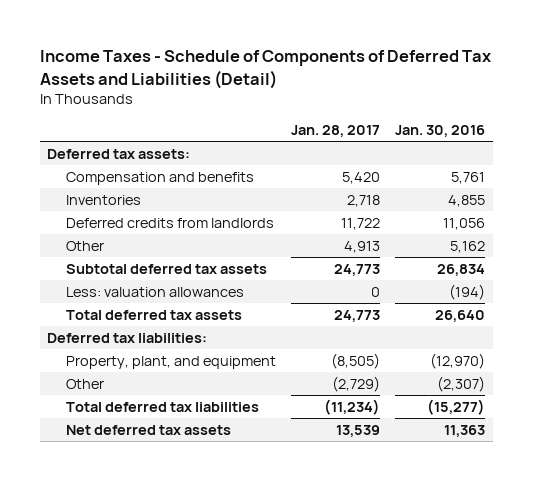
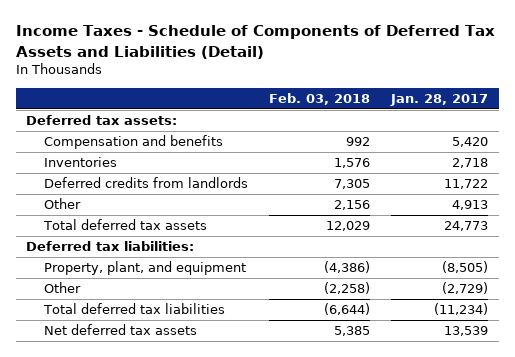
- | Jan. 28, 2017 | Jan. 30, 2016
+ | Feb. 03, 2018 | Jan. 28, 2017
- Subtotal deferred tax assets | 24,773 | 26,834
- Less: valuation allowances | 0 | (194)

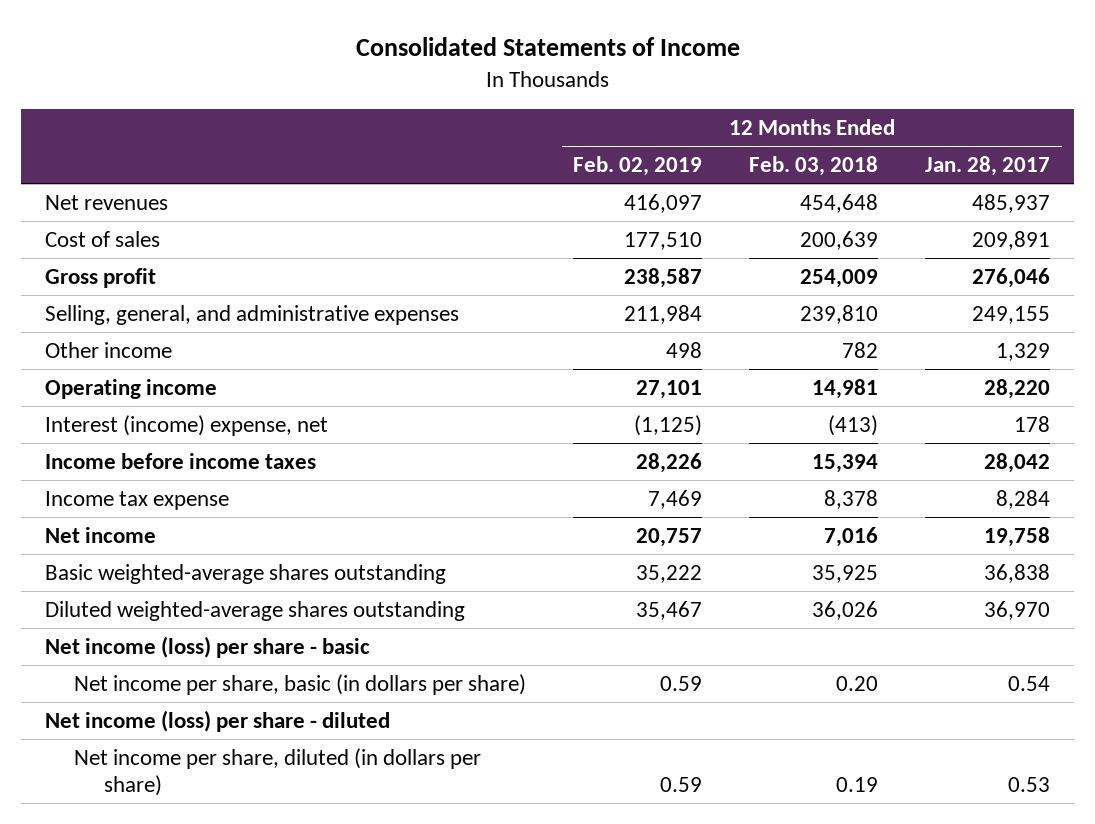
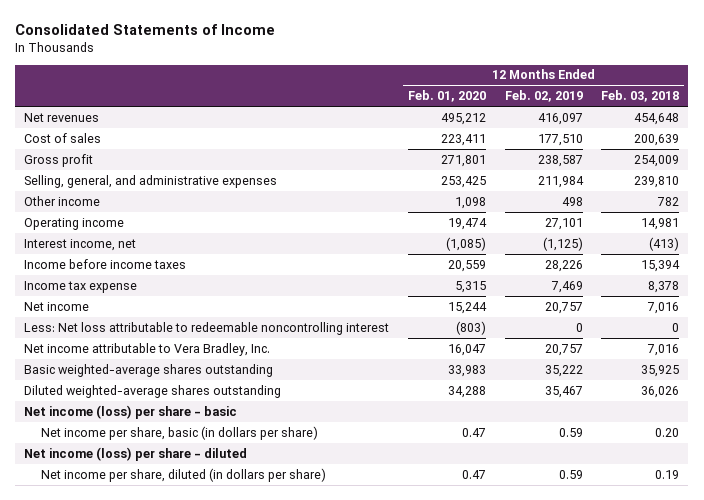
- | 12 Months Ended Feb. 02, 2019 | 12 Months Ended Feb. 03, 2018 | 12 Months Ended Jan. 28, 2017
+ | 12 Months Ended Feb. 01, 2020 | 12 Months Ended Feb. 02, 2019 | 12 Months Ended Feb. 03, 2018
- Interest (income) expense, net | (1,125) | (413) | 178
+ Interest income, net | (1,085) | (1,125) | (413)
+ Less: Net loss attributable to redeemable noncontrolling interest | (803) | 0 | 0
+ Net income attributable to Vera Bradley, Inc. | 16,047 | 20,757 | 7,016

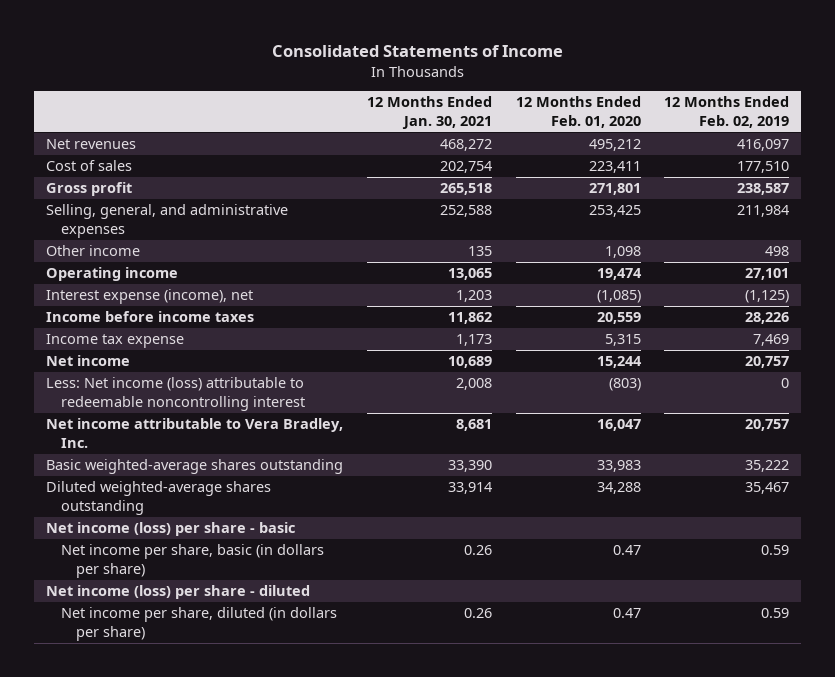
- | 12 Months Ended Feb. 01, 2020 | 12 Months Ended Feb. 02, 2019 | 12 Months Ended Feb. 03, 2018
+ | 12 Months Ended Jan. 30, 2021 | 12 Months Ended Feb. 01, 2020 | 12 Months Ended Feb. 02, 2019
- Interest income, net | (1,085) | (1,125) | (413)
+ Interest expense (income), net | 1,203 | (1,085) | (1,125)
- Less: Net loss attributable to redeemable noncontrolling interest | (803) | 0 | 0
+ Less: Net income (loss) attributable to redeemable noncontrolling interest | 2,008 | (803) | 0

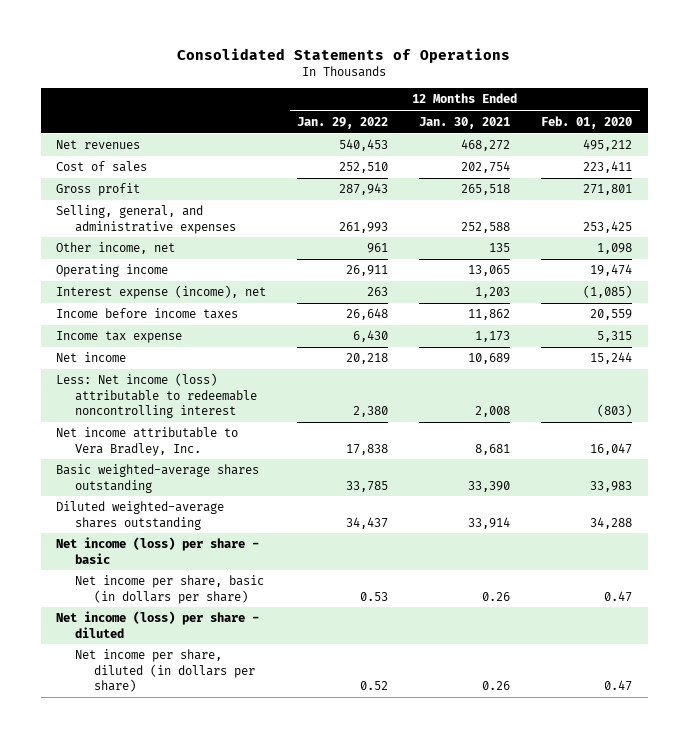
- Consolidated Statements of Income
+ Consolidated Statements of Operations
- | 12 Months Ended Jan. 30, 2021 | 12 Months Ended Feb. 01, 2020 | 12 Months Ended Feb. 02, 2019
+ | 12 Months Ended Jan. 29, 2022 | 12 Months Ended Jan. 30, 2021 | 12 Months Ended Feb. 01, 2020
- Other income | 135 | 1,098 | 498
+ Other income, net | 961 | 135 | 1,098

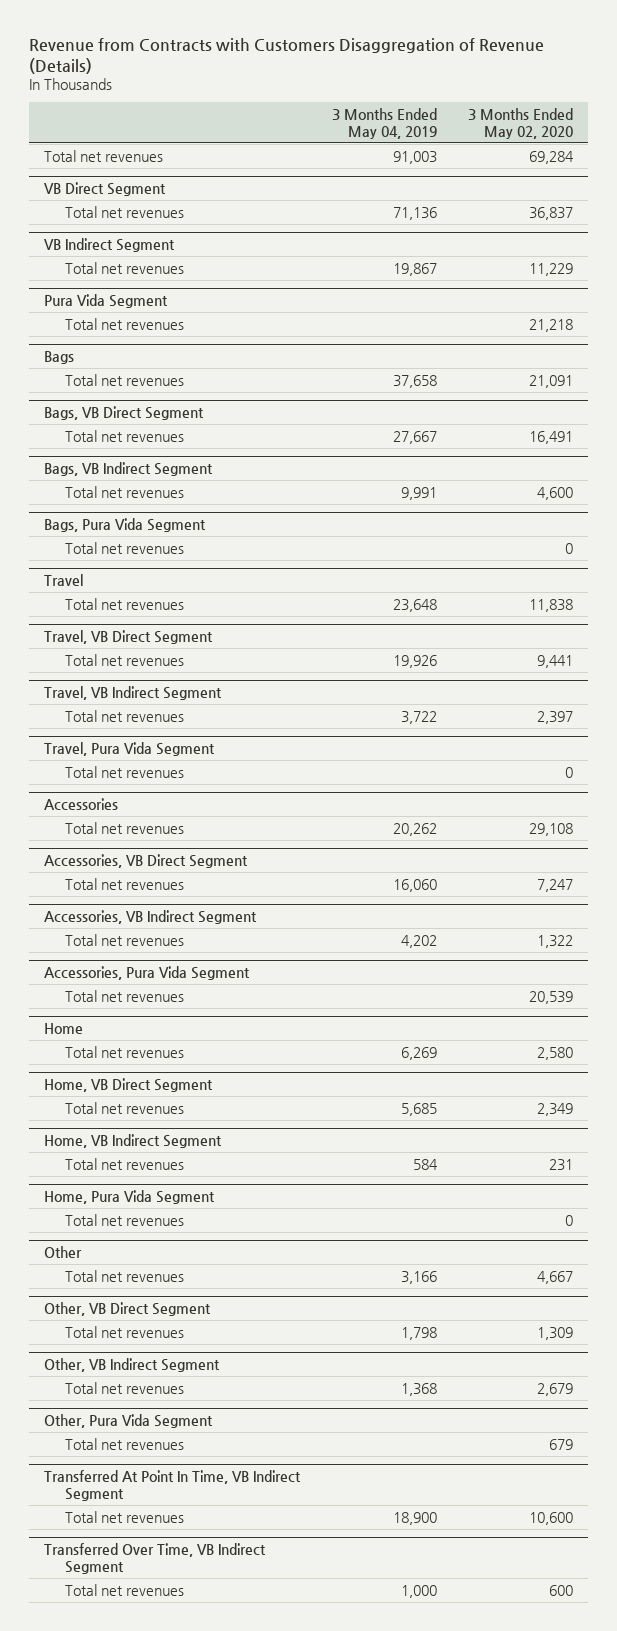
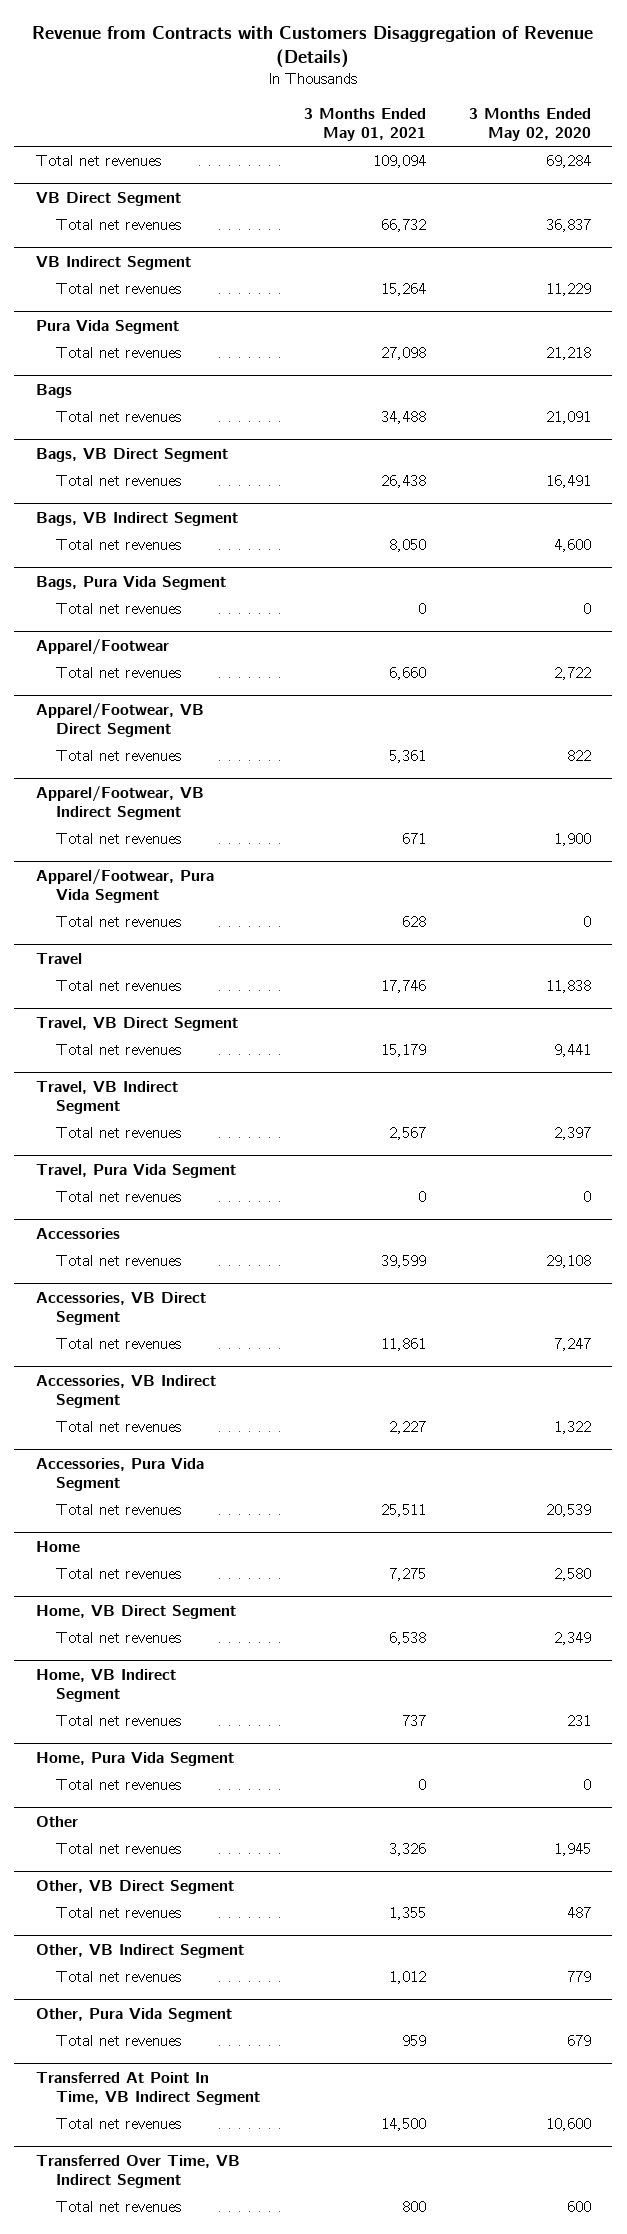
- | 3 Months Ended May 04, 2019 | 3 Months Ended May 02, 2020
+ | 3 Months Ended May 01, 2021 | 3 Months Ended May 02, 2020
+ Apparel/Footwear
+ Total net revenues | 6,660 | 2,722
+ Apparel/Footwear, VB Direct Segment
+ Total net revenues | 5,361 | 822
+ Apparel/Footwear, VB Indirect Segment
+ Total net revenues | 671 | 1,900
+ Apparel/Footwear, Pura Vida Segment
+ Total net revenues | 628 | 0
@ Other
- Total net revenues | 3,166 | 4,667
+ Total net revenues | 3,326 | 1,945
@ Other, VB Direct Segment
- Total net revenues | 1,798 | 1,309
+ Total net revenues | 1,355 | 487
@ Other, VB Indirect Segment
- Total net revenues | 1,368 | 2,679
+ Total net revenues | 1,012 | 779

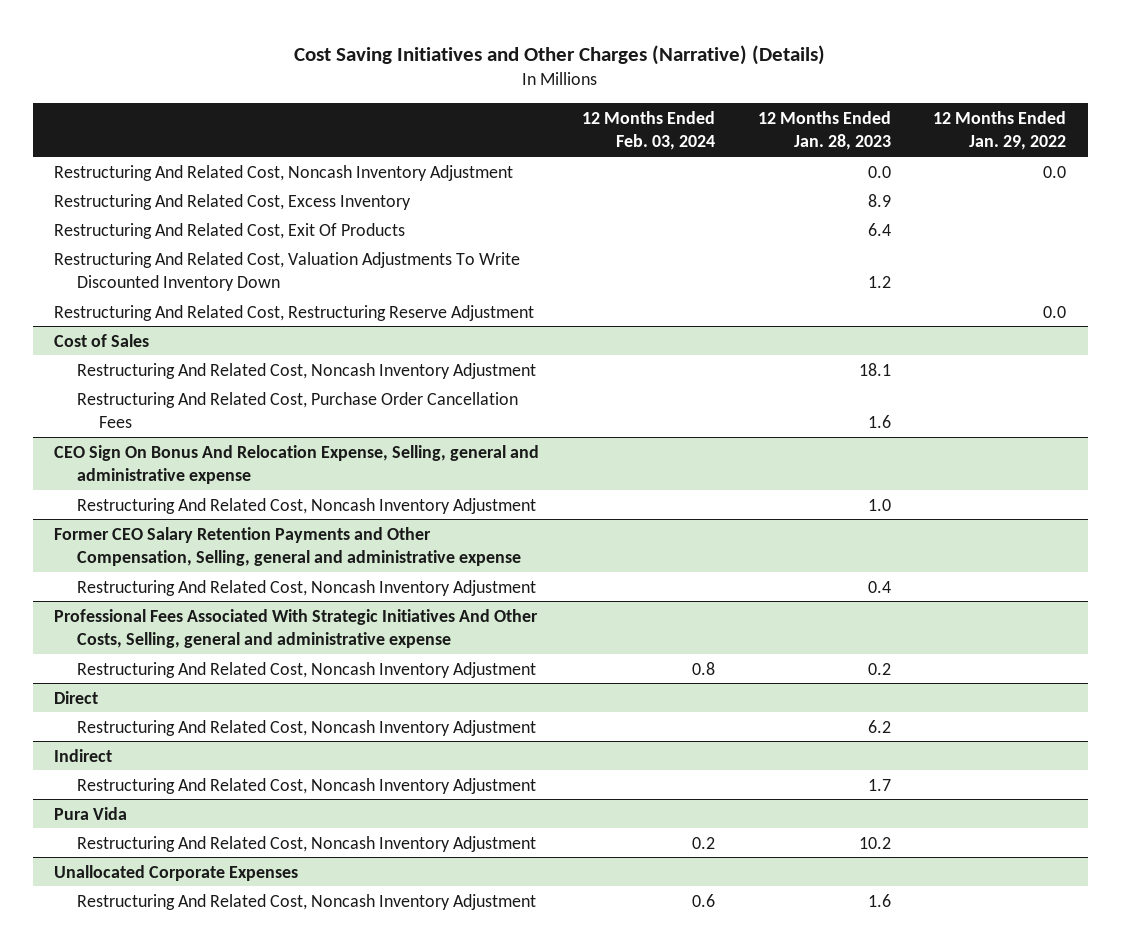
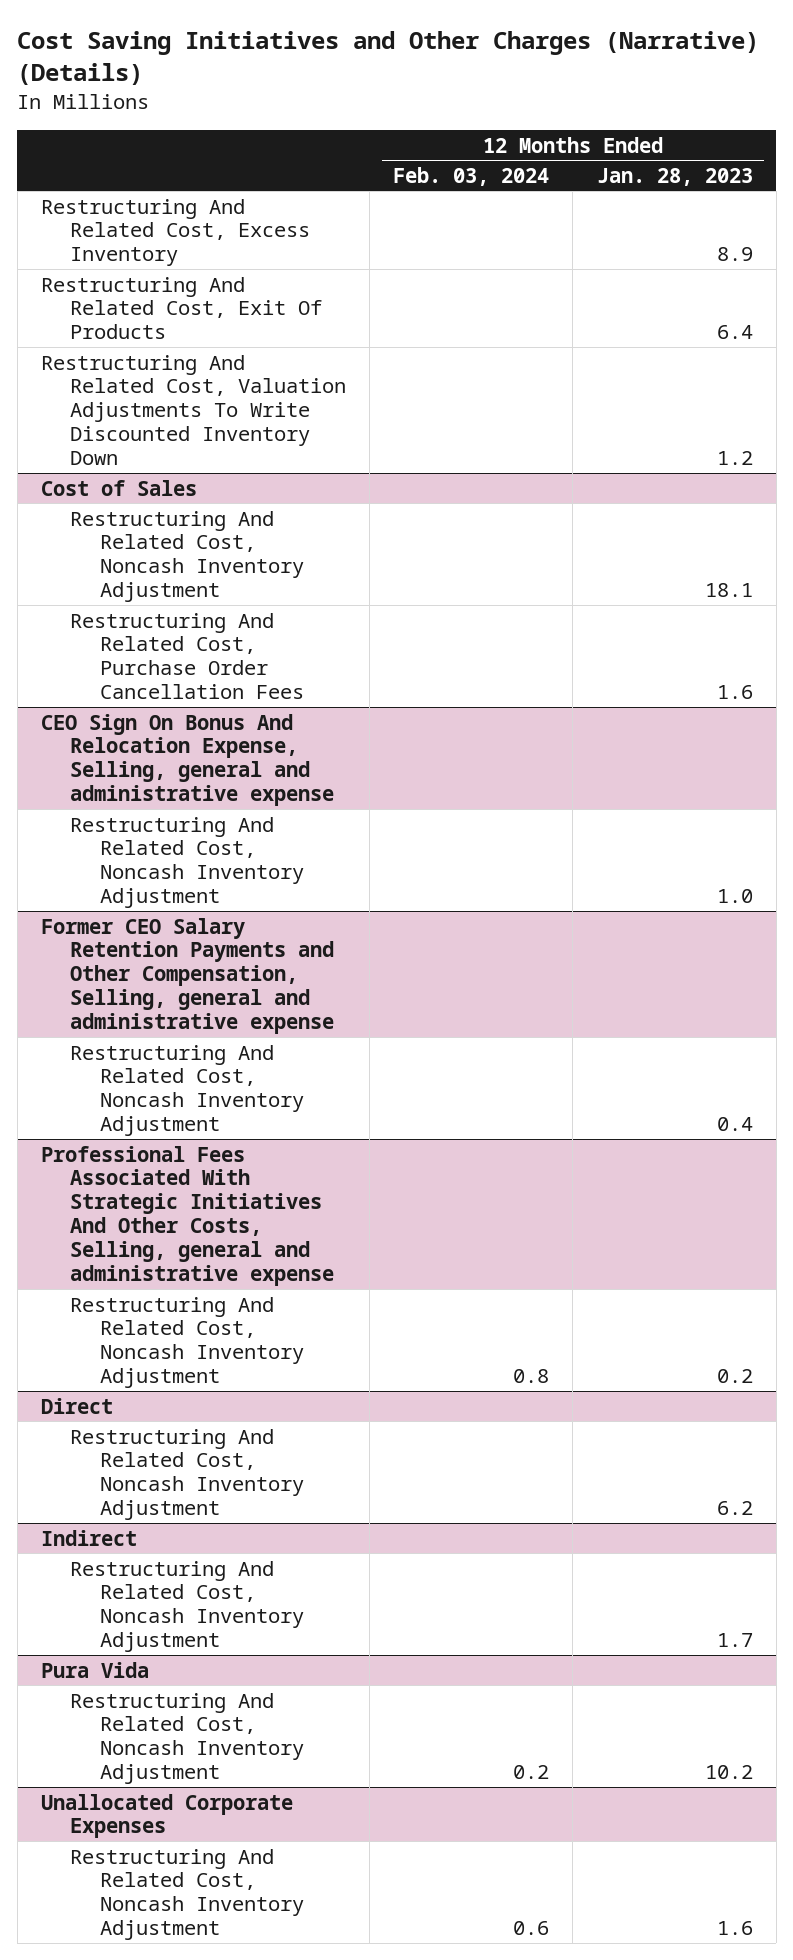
- | 12 Months Ended Feb. 03, 2024 | 12 Months Ended Jan. 28, 2023 | 12 Months Ended Jan. 29, 2022
+ | 12 Months Ended Feb. 03, 2024 | 12 Months Ended Jan. 28, 2023
- Restructuring And Related Cost, Noncash Inventory Adjustment | | 0.0 | 0.0
- Restructuring And Related Cost, Restructuring Reserve Adjustment | | | 0.0

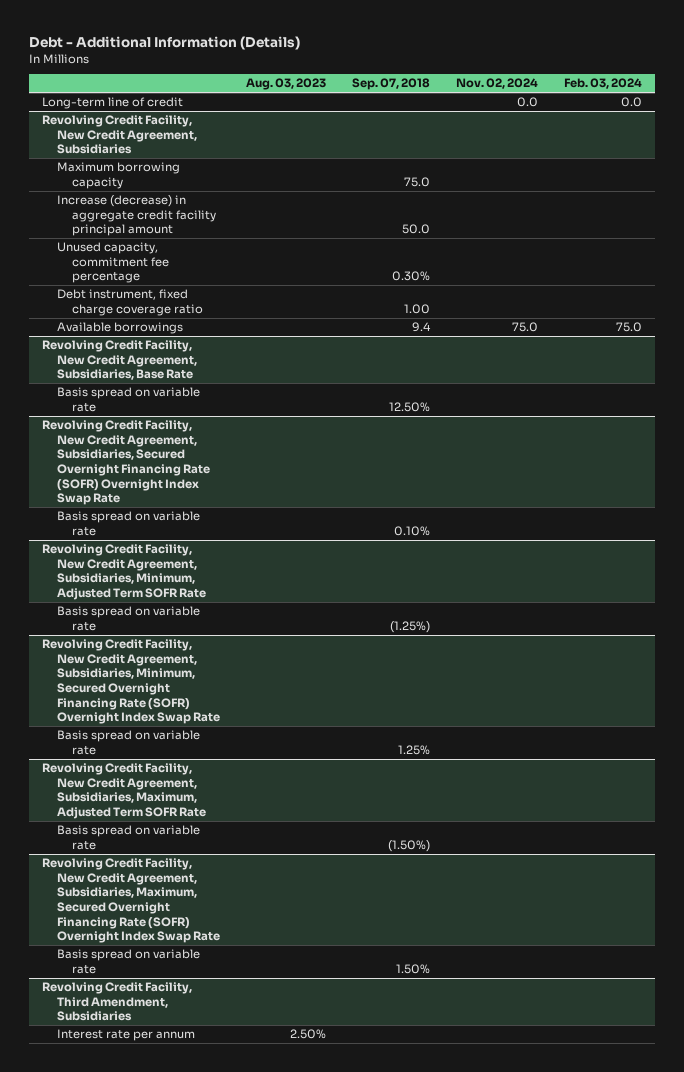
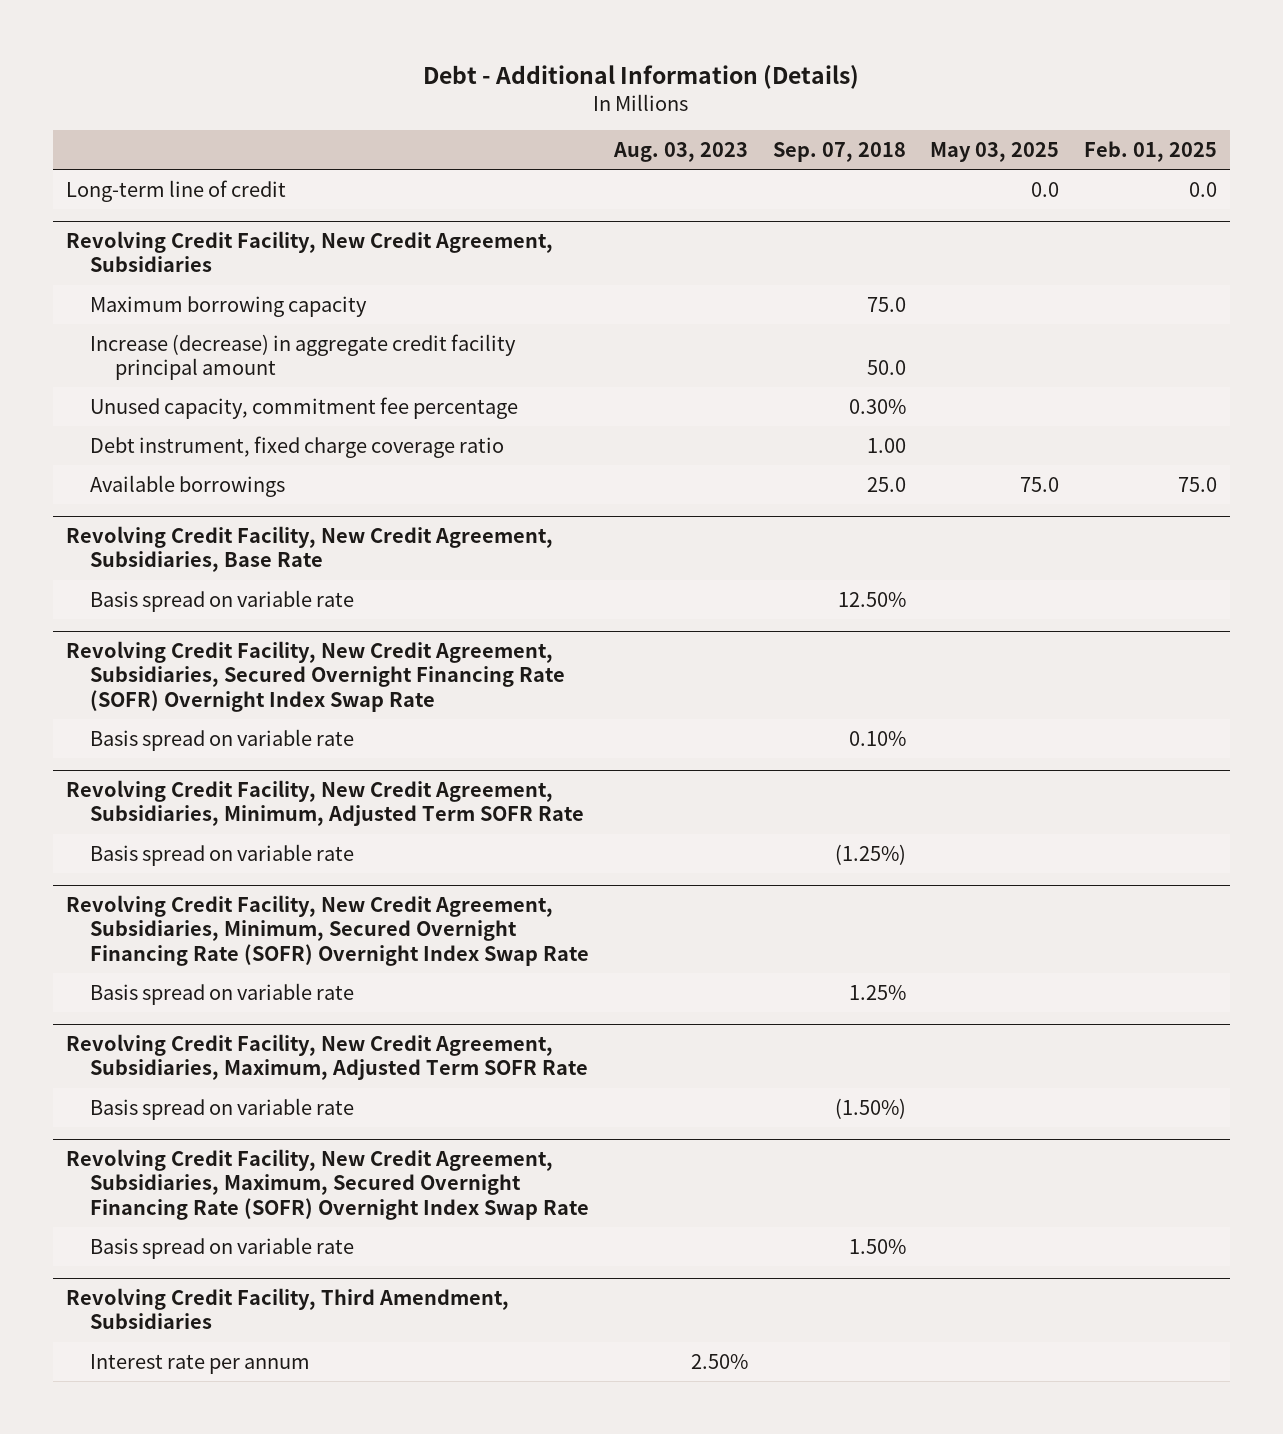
- | Aug. 03, 2023 | Sep. 07, 2018 | Nov. 02, 2024 | Feb. 03, 2024
+ | Aug. 03, 2023 | Sep. 07, 2018 | May 03, 2025 | Feb. 01, 2025
@ Revolving Credit Facility, New Credit Agreement, Subsidiaries
- Available borrowings | | 9.4 | 75.0 | 75.0
+ Available borrowings | | 25.0 | 75.0 | 75.0

